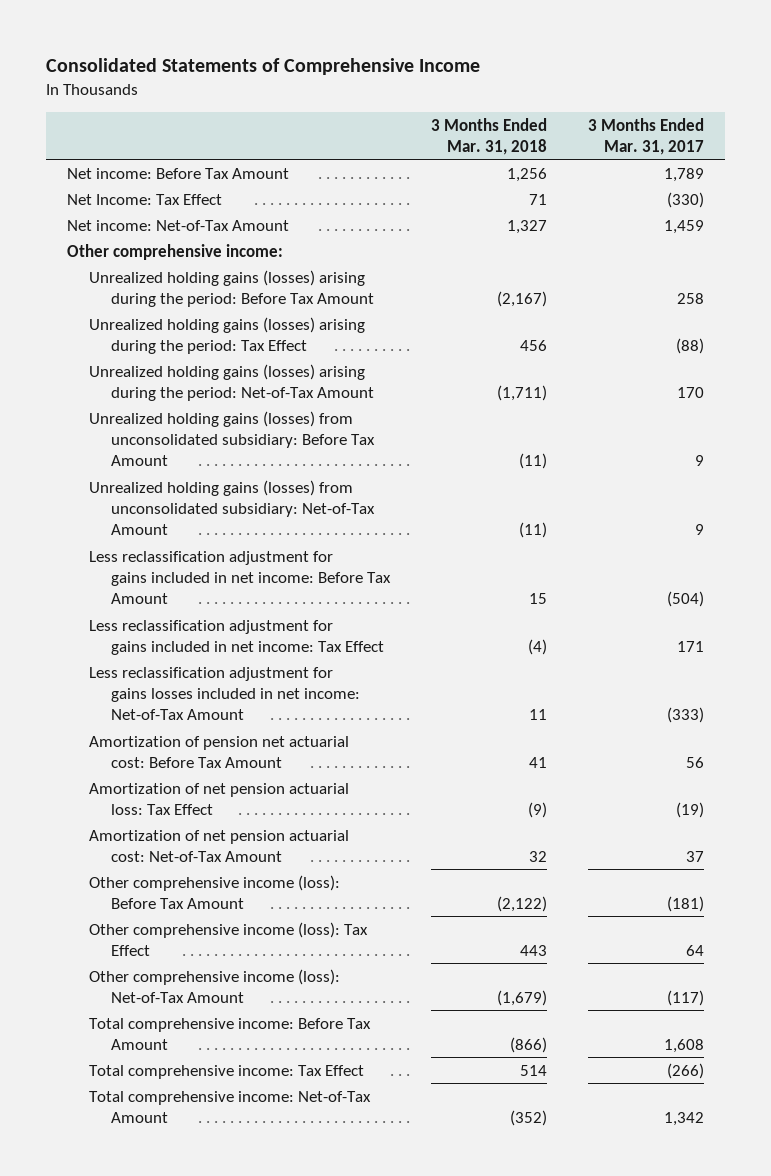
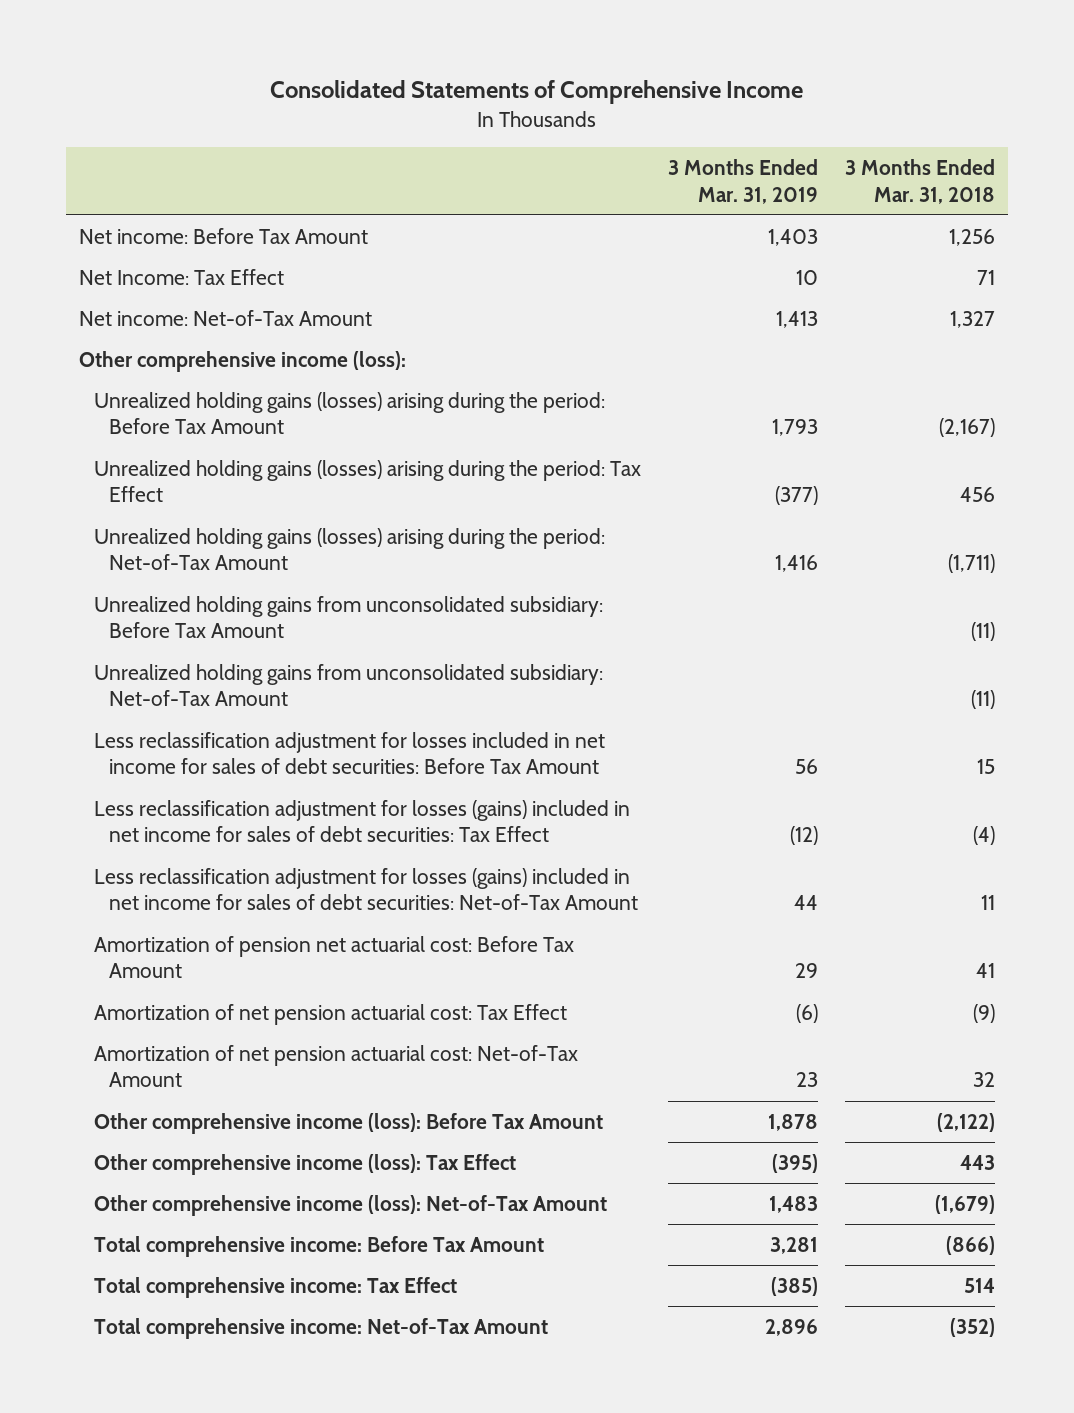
- | 3 Months Ended Mar. 31, 2018 | 3 Months Ended Mar. 31, 2017
+ | 3 Months Ended Mar. 31, 2019 | 3 Months Ended Mar. 31, 2018
- Other comprehensive income:
+ Other comprehensive income (loss):
- Unrealized holding gains (losses) from unconsolidated subsidiary: Before Tax Amount | (11) | 9
- Unrealized holding gains (losses) from unconsolidated subsidiary: Net-of-Tax Amount | (11) | 9
- Less reclassification adjustment for gains included in net income: Before Tax Amount | 15 | (504)
- Less reclassification adjustment for gains included in net income: Tax Effect | (4) | 171
- Less reclassification adjustment for gains losses included in net income: Net-of-Tax Amount | 11 | (333)
+ Unrealized holding gains from unconsolidated subsidiary: Before Tax Amount | | (11)
+ Unrealized holding gains from unconsolidated subsidiary: Net-of-Tax Amount | | (11)
+ Less reclassification adjustment for losses included in net income for sales of debt securities: Before Tax Amount | 56 | 15
+ Less reclassification adjustment for losses (gains) included in net income for sales of debt securities: Tax Effect | (12) | (4)
+ Less reclassification adjustment for losses (gains) included in net income for sales of debt securities: Net-of-Tax Amount | 44 | 11
- Amortization of net pension actuarial loss: Tax Effect | (9) | (19)
+ Amortization of net pension actuarial cost: Tax Effect | (6) | (9)

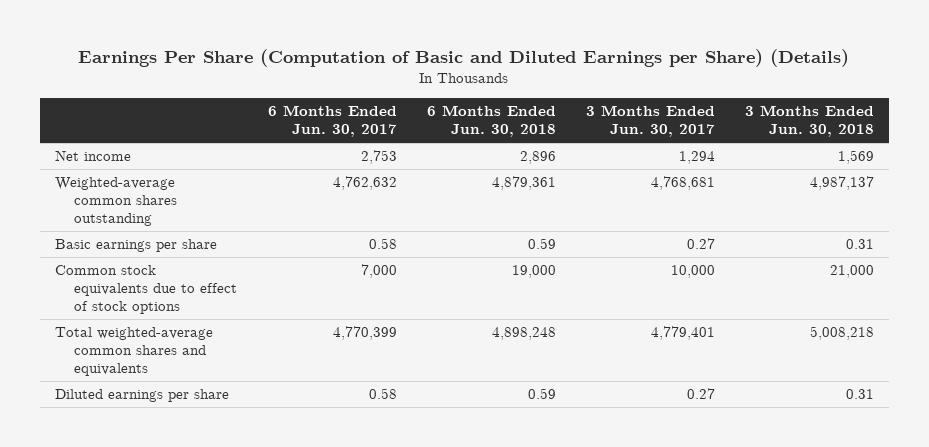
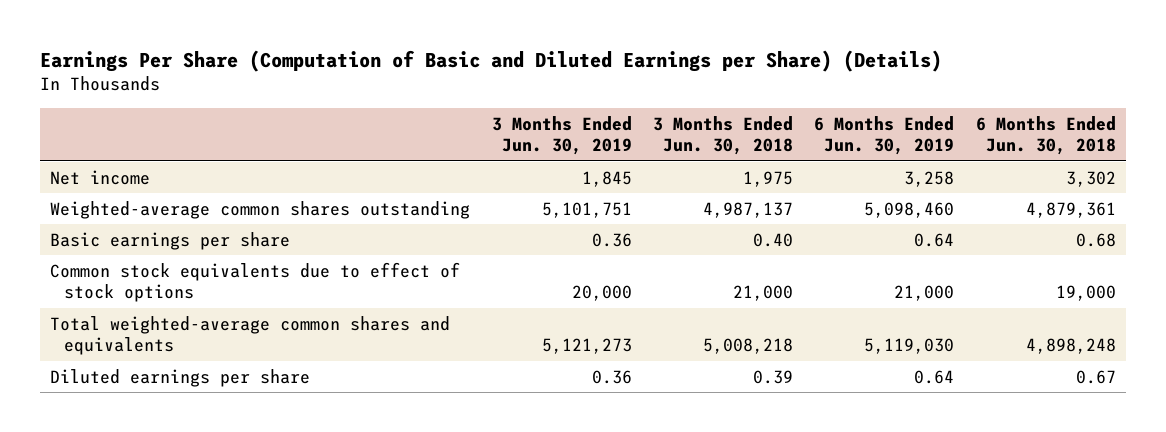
- | 6 Months Ended Jun. 30, 2017 | 6 Months Ended Jun. 30, 2018 | 3 Months Ended Jun. 30, 2017 | 3 Months Ended Jun. 30, 2018
+ | 3 Months Ended Jun. 30, 2019 | 3 Months Ended Jun. 30, 2018 | 6 Months Ended Jun. 30, 2019 | 6 Months Ended Jun. 30, 2018
- Net income | 2,753 | 2,896 | 1,294 | 1,569
+ Net income | 1,845 | 1,975 | 3,258 | 3,302
- Basic earnings per share | 0.58 | 0.59 | 0.27 | 0.31
+ Basic earnings per share | 0.36 | 0.40 | 0.64 | 0.68
- Diluted earnings per share | 0.58 | 0.59 | 0.27 | 0.31
+ Diluted earnings per share | 0.36 | 0.39 | 0.64 | 0.67

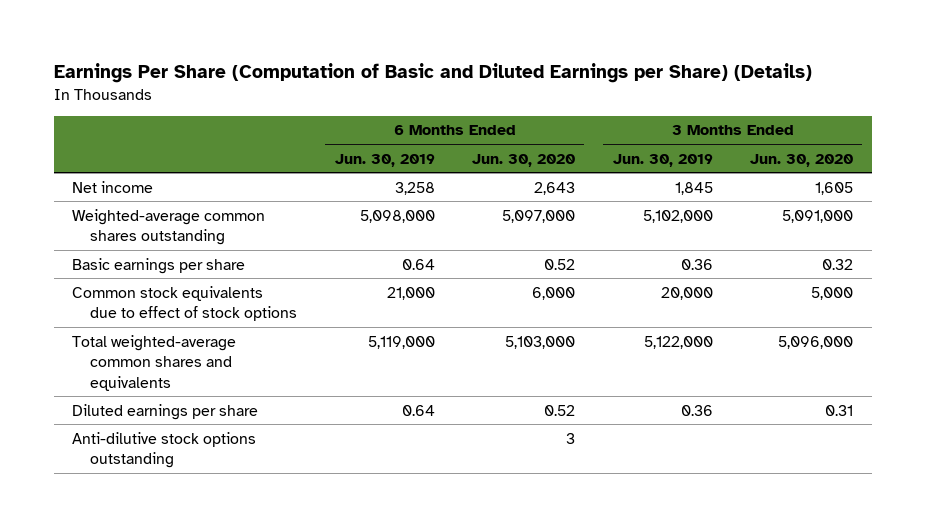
- | 3 Months Ended Jun. 30, 2019 | 3 Months Ended Jun. 30, 2018 | 6 Months Ended Jun. 30, 2019 | 6 Months Ended Jun. 30, 2018
+ | 6 Months Ended Jun. 30, 2019 | 6 Months Ended Jun. 30, 2020 | 3 Months Ended Jun. 30, 2019 | 3 Months Ended Jun. 30, 2020
- Weighted-average common shares outstanding | 5,101,751 | 4,987,137 | 5,098,460 | 4,879,361
+ Weighted-average common shares outstanding | 5,098,000 | 5,097,000 | 5,102,000 | 5,091,000
- Total weighted-average common shares and equivalents | 5,121,273 | 5,008,218 | 5,119,030 | 4,898,248
+ Total weighted-average common shares and equivalents | 5,119,000 | 5,103,000 | 5,122,000 | 5,096,000
+ Anti-dilutive stock options outstanding | | 3 | |

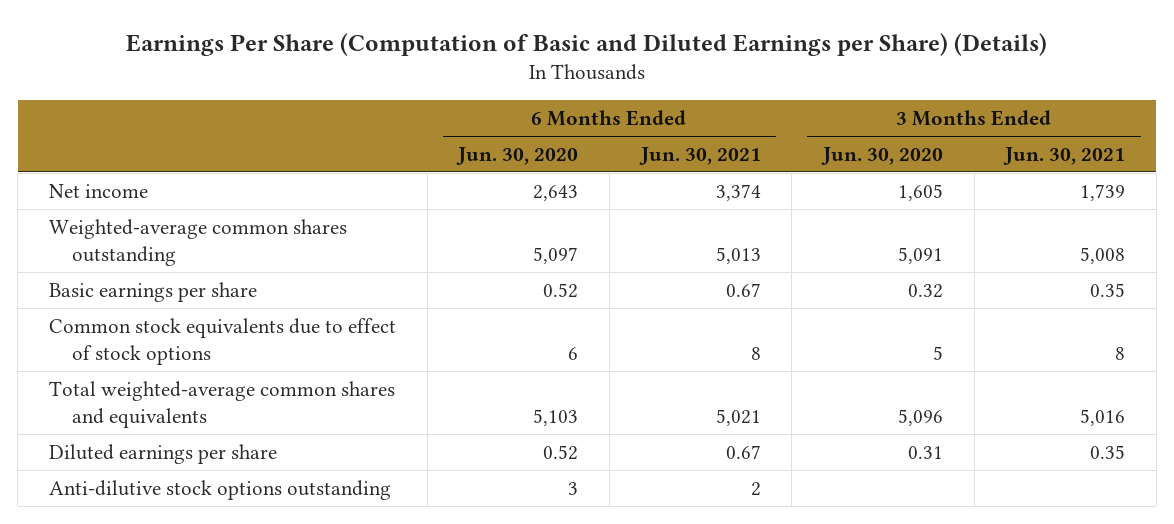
- | 6 Months Ended Jun. 30, 2019 | 6 Months Ended Jun. 30, 2020 | 3 Months Ended Jun. 30, 2019 | 3 Months Ended Jun. 30, 2020
+ | 6 Months Ended Jun. 30, 2020 | 6 Months Ended Jun. 30, 2021 | 3 Months Ended Jun. 30, 2020 | 3 Months Ended Jun. 30, 2021
- Weighted-average common shares outstanding | 5,098,000 | 5,097,000 | 5,102,000 | 5,091,000
+ Weighted-average common shares outstanding | 5,097 | 5,013 | 5,091 | 5,008
- Common stock equivalents due to effect of stock options | 21,000 | 6,000 | 20,000 | 5,000
- Total weighted-average common shares and equivalents | 5,119,000 | 5,103,000 | 5,122,000 | 5,096,000
+ Common stock equivalents due to effect of stock options | 6 | 8 | 5 | 8
+ Total weighted-average common shares and equivalents | 5,103 | 5,021 | 5,096 | 5,016

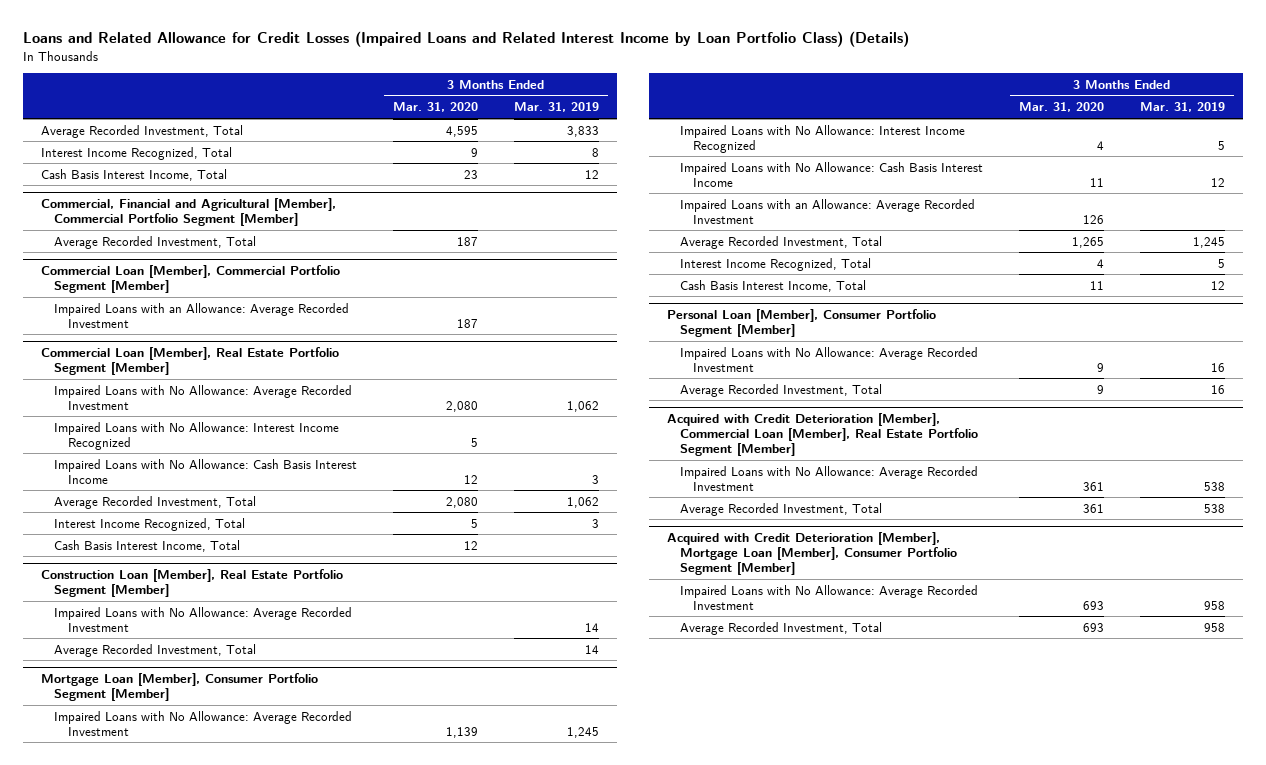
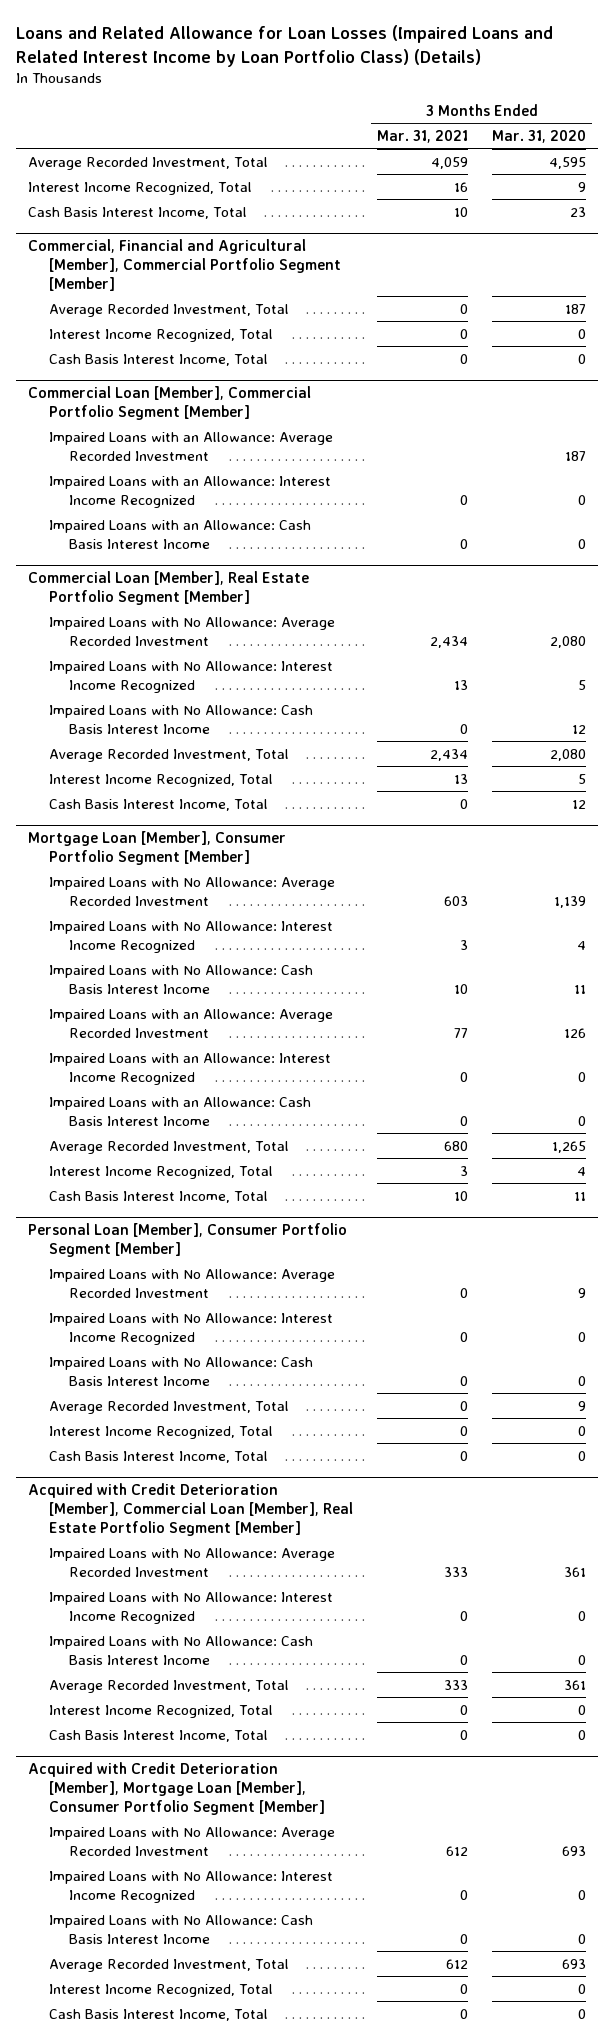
- Loans and Related Allowance for Credit Losses (Impaired Loans and Related Interest Income by Loan Portfolio Class) (Details)
+ Loans and Related Allowance for Loan Losses (Impaired Loans and Related Interest Income by Loan Portfolio Class) (Details)
- | 3 Months Ended Mar. 31, 2020 | 3 Months Ended Mar. 31, 2019
+ | 3 Months Ended Mar. 31, 2021 | 3 Months Ended Mar. 31, 2020
@ Commercial, Financial and Agricultural [Member], Commercial Portfolio Segment [Member]
+ Interest Income Recognized, Total | 0 | 0
+ Cash Basis Interest Income, Total | 0 | 0
@ Commercial Loan [Member], Commercial Portfolio Segment [Member]
+ Impaired Loans with an Allowance: Interest Income Recognized | 0 | 0
+ Impaired Loans with an Allowance: Cash Basis Interest Income | 0 | 0
- Construction Loan [Member], Real Estate Portfolio Segment [Member]
- Impaired Loans with No Allowance: Average Recorded Investment | | 14
- Average Recorded Investment, Total | | 14
@ Mortgage Loan [Member], Consumer Portfolio Segment [Member]
+ Impaired Loans with an Allowance: Interest Income Recognized | 0 | 0
+ Impaired Loans with an Allowance: Cash Basis Interest Income | 0 | 0
@ Personal Loan [Member], Consumer Portfolio Segment [Member]
+ Impaired Loans with No Allowance: Interest Income Recognized | 0 | 0
+ Impaired Loans with No Allowance: Cash Basis Interest Income | 0 | 0
+ Interest Income Recognized, Total | 0 | 0
+ Cash Basis Interest Income, Total | 0 | 0
@ Acquired with Credit Deterioration [Member], Commercial Loan [Member], Real Estate Portfolio Segment [Member]
+ Impaired Loans with No Allowance: Interest Income Recognized | 0 | 0
+ Impaired Loans with No Allowance: Cash Basis Interest Income | 0 | 0
+ Interest Income Recognized, Total | 0 | 0
+ Cash Basis Interest Income, Total | 0 | 0
@ Acquired with Credit Deterioration [Member], Mortgage Loan [Member], Consumer Portfolio Segment [Member]
+ Impaired Loans with No Allowance: Interest Income Recognized | 0 | 0
+ Impaired Loans with No Allowance: Cash Basis Interest Income | 0 | 0
+ Interest Income Recognized, Total | 0 | 0
+ Cash Basis Interest Income, Total | 0 | 0

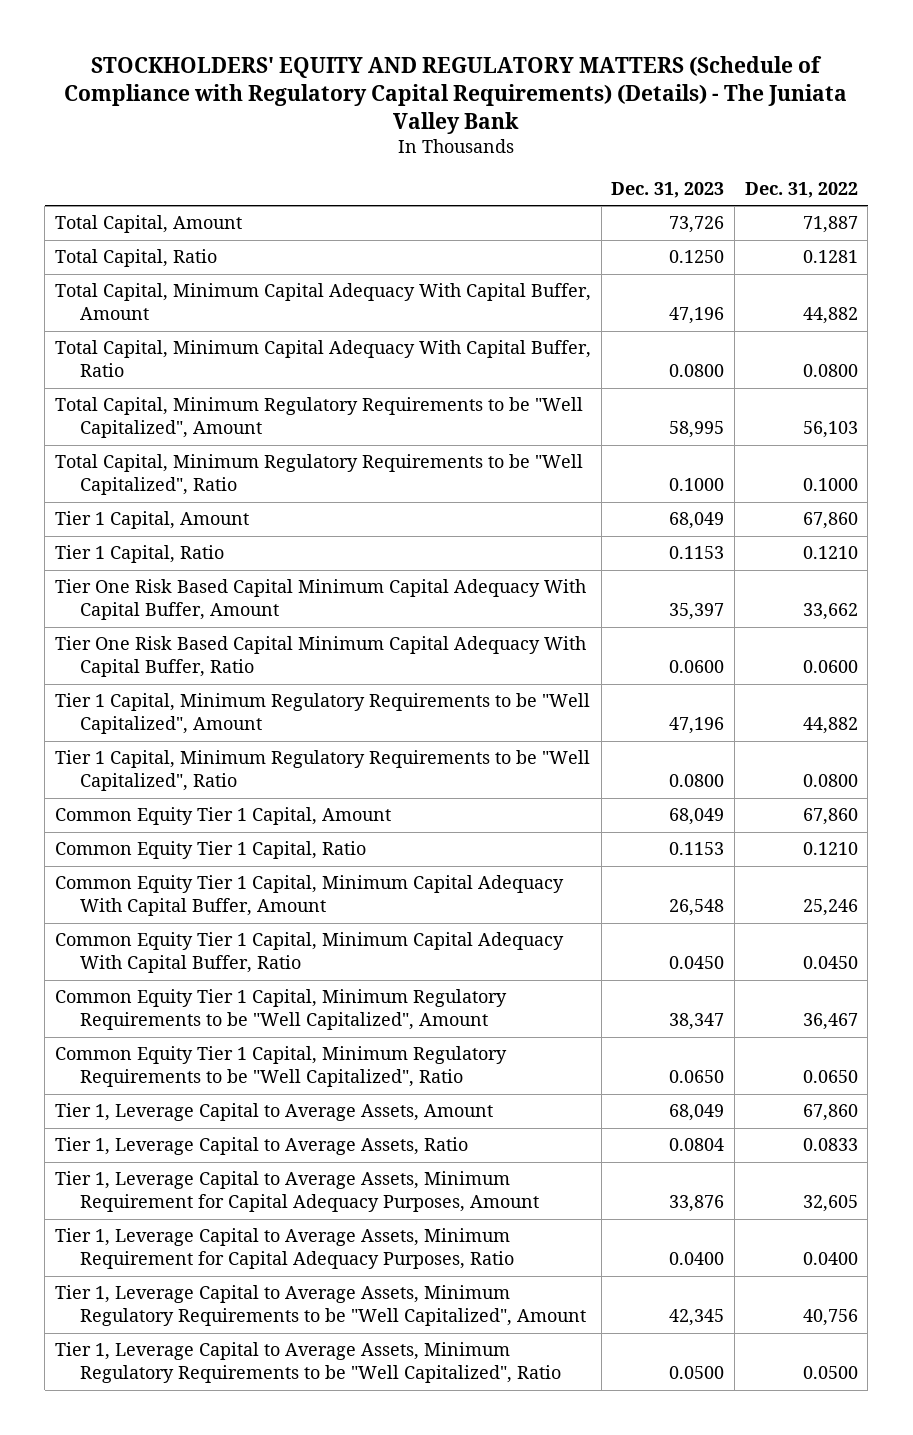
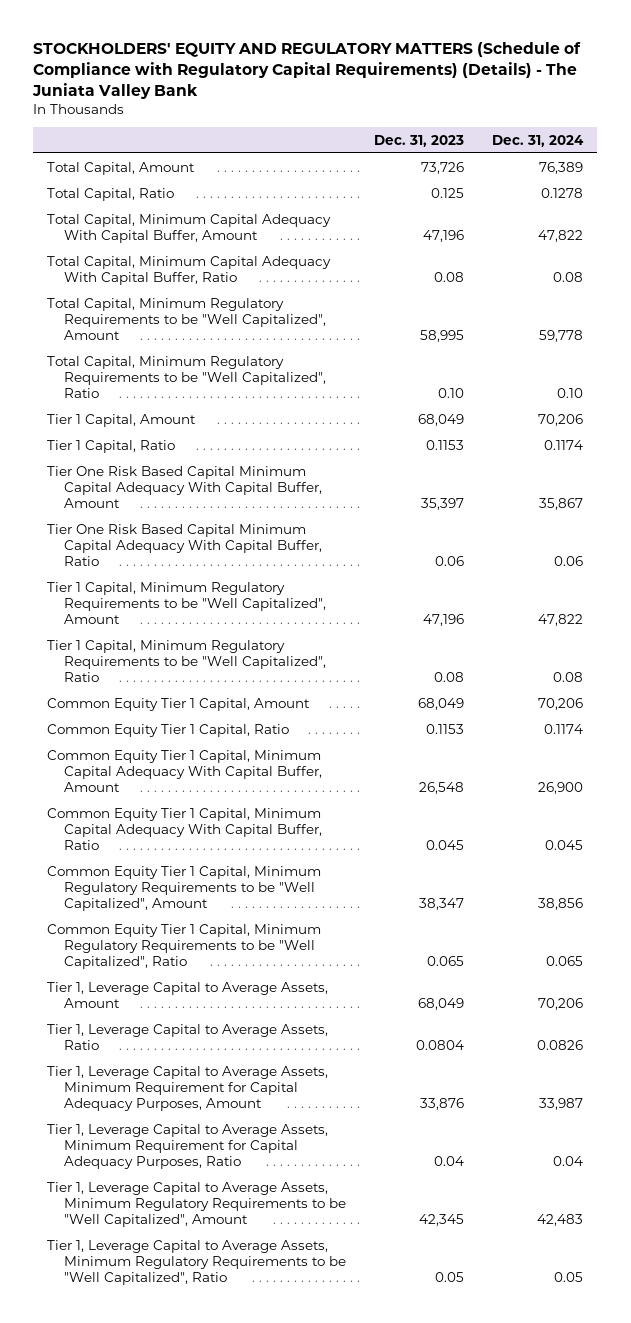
- | Dec. 31, 2023 | Dec. 31, 2022
+ | Dec. 31, 2023 | Dec. 31, 2024
- Total Capital, Ratio | 0.1250 | 0.1281
+ Total Capital, Ratio | 0.125 | 0.1278
- Total Capital, Minimum Capital Adequacy With Capital Buffer, Ratio | 0.0800 | 0.0800
+ Total Capital, Minimum Capital Adequacy With Capital Buffer, Ratio | 0.08 | 0.08
- Total Capital, Minimum Regulatory Requirements to be "Well Capitalized", Ratio | 0.1000 | 0.1000
+ Total Capital, Minimum Regulatory Requirements to be "Well Capitalized", Ratio | 0.10 | 0.10
- Tier One Risk Based Capital Minimum Capital Adequacy With Capital Buffer, Ratio | 0.0600 | 0.0600
+ Tier One Risk Based Capital Minimum Capital Adequacy With Capital Buffer, Ratio | 0.06 | 0.06
- Tier 1 Capital, Minimum Regulatory Requirements to be "Well Capitalized", Ratio | 0.0800 | 0.0800
+ Tier 1 Capital, Minimum Regulatory Requirements to be "Well Capitalized", Ratio | 0.08 | 0.08
- Common Equity Tier 1 Capital, Minimum Capital Adequacy With Capital Buffer, Ratio | 0.0450 | 0.0450
+ Common Equity Tier 1 Capital, Minimum Capital Adequacy With Capital Buffer, Ratio | 0.045 | 0.045
- Common Equity Tier 1 Capital, Minimum Regulatory Requirements to be "Well Capitalized", Ratio | 0.0650 | 0.0650
+ Common Equity Tier 1 Capital, Minimum Regulatory Requirements to be "Well Capitalized", Ratio | 0.065 | 0.065
- Tier 1, Leverage Capital to Average Assets, Minimum Requirement for Capital Adequacy Purposes, Ratio | 0.0400 | 0.0400
+ Tier 1, Leverage Capital to Average Assets, Minimum Requirement for Capital Adequacy Purposes, Ratio | 0.04 | 0.04
- Tier 1, Leverage Capital to Average Assets, Minimum Regulatory Requirements to be "Well Capitalized", Ratio | 0.0500 | 0.0500
+ Tier 1, Leverage Capital to Average Assets, Minimum Regulatory Requirements to be "Well Capitalized", Ratio | 0.05 | 0.05

